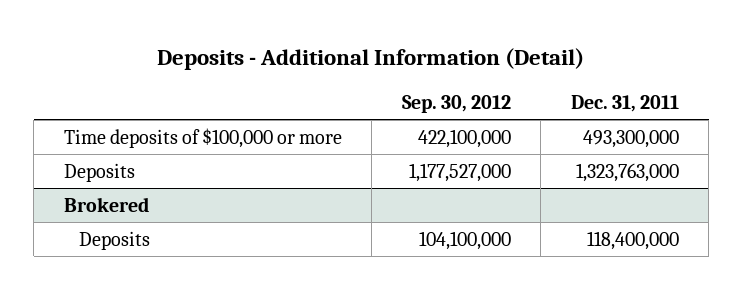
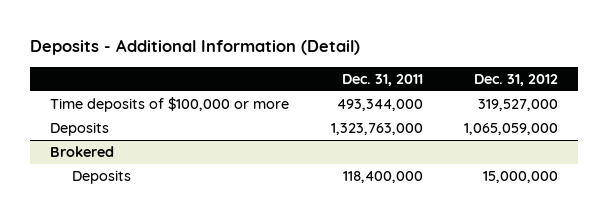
- | Sep. 30, 2012 | Dec. 31, 2011
+ | Dec. 31, 2011 | Dec. 31, 2012
- Time deposits of $100,000 or more | 422,100,000 | 493,300,000
+ Time deposits of $100,000 or more | 493,344,000 | 319,527,000

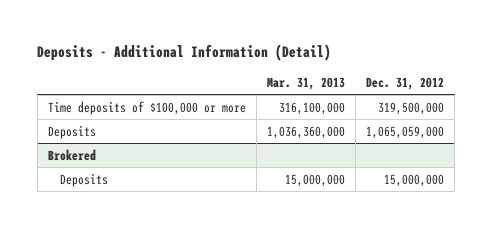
- | Dec. 31, 2011 | Dec. 31, 2012
+ | Mar. 31, 2013 | Dec. 31, 2012
- Time deposits of $100,000 or more | 493,344,000 | 319,527,000
+ Time deposits of $100,000 or more | 316,100,000 | 319,500,000

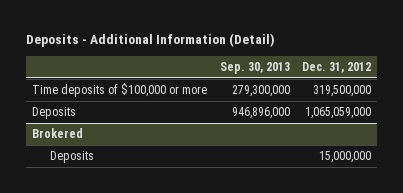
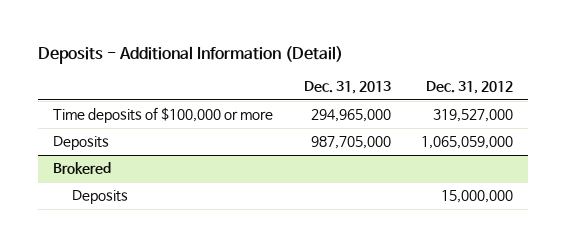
- | Sep. 30, 2013 | Dec. 31, 2012
+ | Dec. 31, 2013 | Dec. 31, 2012
- Time deposits of $100,000 or more | 279,300,000 | 319,500,000
+ Time deposits of $100,000 or more | 294,965,000 | 319,527,000

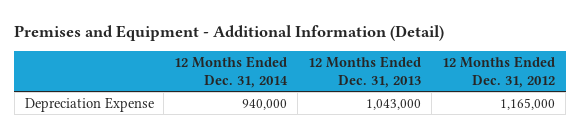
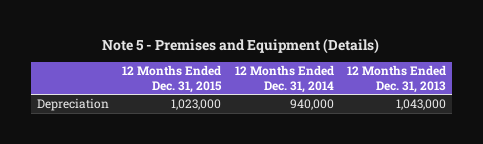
- Premises and Equipment - Additional Information (Detail)
+ Note 5 - Premises and Equipment (Details)
- | 12 Months Ended Dec. 31, 2014 | 12 Months Ended Dec. 31, 2013 | 12 Months Ended Dec. 31, 2012
+ | 12 Months Ended Dec. 31, 2015 | 12 Months Ended Dec. 31, 2014 | 12 Months Ended Dec. 31, 2013
- Depreciation Expense | 940,000 | 1,043,000 | 1,165,000
+ Depreciation | 1,023,000 | 940,000 | 1,043,000

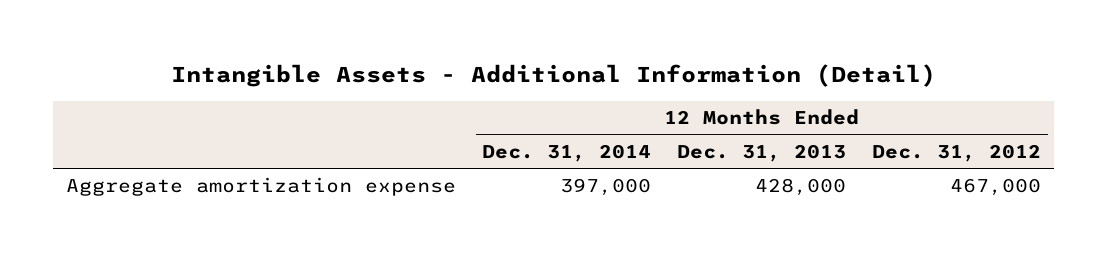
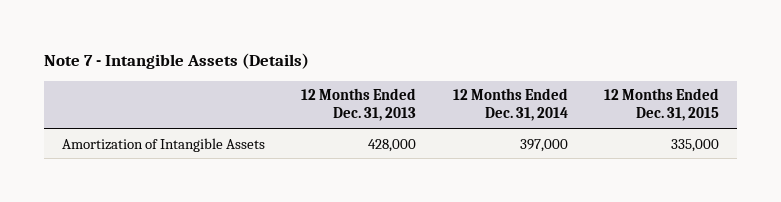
- Intangible Assets - Additional Information (Detail)
+ Note 7 - Intangible Assets (Details)
- | 12 Months Ended Dec. 31, 2014 | 12 Months Ended Dec. 31, 2013 | 12 Months Ended Dec. 31, 2012
+ | 12 Months Ended Dec. 31, 2013 | 12 Months Ended Dec. 31, 2014 | 12 Months Ended Dec. 31, 2015
- Aggregate amortization expense | 397,000 | 428,000 | 467,000
+ Amortization of Intangible Assets | 428,000 | 397,000 | 335,000

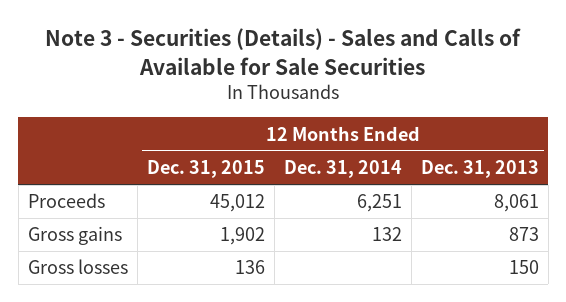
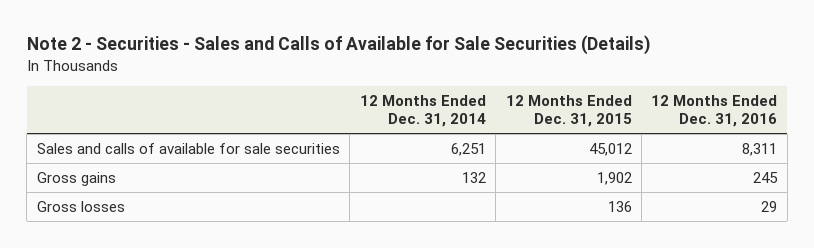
- Note 3 - Securities (Details) - Sales and Calls of Available for Sale Securities
+ Note 2 - Securities - Sales and Calls of Available for Sale Securities (Details)
- | 12 Months Ended Dec. 31, 2015 | 12 Months Ended Dec. 31, 2014 | 12 Months Ended Dec. 31, 2013
+ | 12 Months Ended Dec. 31, 2014 | 12 Months Ended Dec. 31, 2015 | 12 Months Ended Dec. 31, 2016
- Proceeds | 45,012 | 6,251 | 8,061
+ Sales and calls of available for sale securities | 6,251 | 45,012 | 8,311

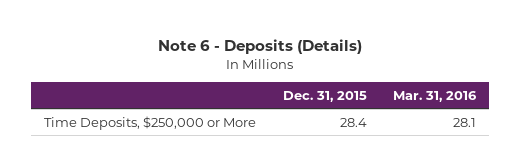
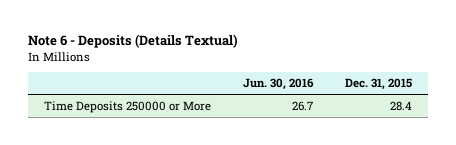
- Note 6 - Deposits (Details)
+ Note 6 - Deposits (Details Textual)
- | Dec. 31, 2015 | Mar. 31, 2016
+ | Jun. 30, 2016 | Dec. 31, 2015
- Time Deposits, $250,000 or More | 28.4 | 28.1
+ Time Deposits 250000 or More | 26.7 | 28.4

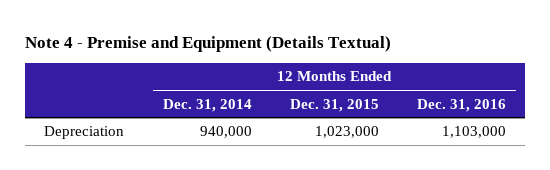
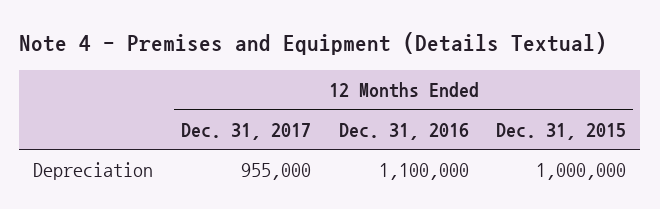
- Note 4 - Premise and Equipment (Details Textual)
+ Note 4 - Premises and Equipment (Details Textual)
- | 12 Months Ended Dec. 31, 2014 | 12 Months Ended Dec. 31, 2015 | 12 Months Ended Dec. 31, 2016
+ | 12 Months Ended Dec. 31, 2017 | 12 Months Ended Dec. 31, 2016 | 12 Months Ended Dec. 31, 2015
- Depreciation | 940,000 | 1,023,000 | 1,103,000
+ Depreciation | 955,000 | 1,100,000 | 1,000,000

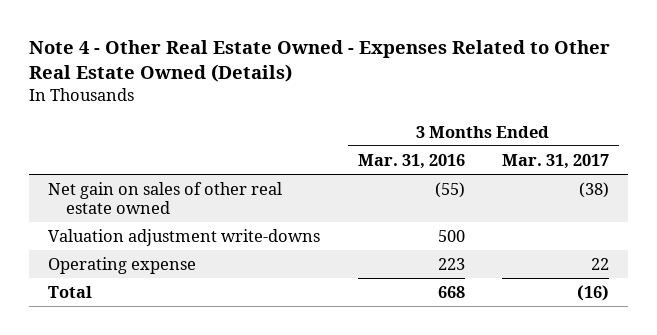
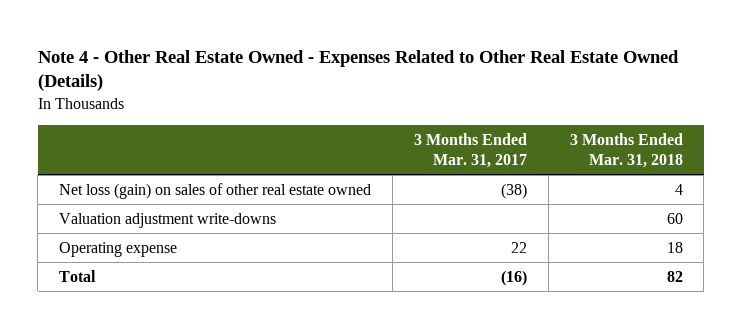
- | 3 Months Ended Mar. 31, 2016 | 3 Months Ended Mar. 31, 2017
+ | 3 Months Ended Mar. 31, 2017 | 3 Months Ended Mar. 31, 2018
- Net gain on sales of other real estate owned | (55) | (38)
+ Net loss (gain) on sales of other real estate owned | (38) | 4

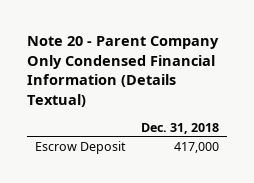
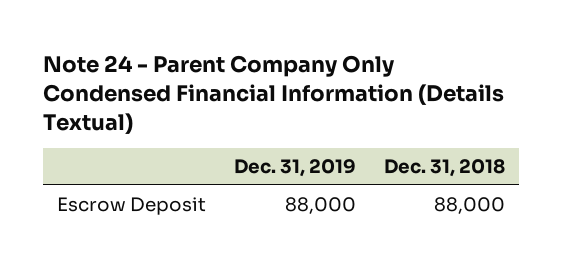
- Note 20 - Parent Company Only Condensed Financial Information (Details Textual)
+ Note 24 - Parent Company Only Condensed Financial Information (Details Textual)
- | Dec. 31, 2018
+ | Dec. 31, 2019 | Dec. 31, 2018
- Escrow Deposit | 417,000
+ Escrow Deposit | 88,000 | 88,000

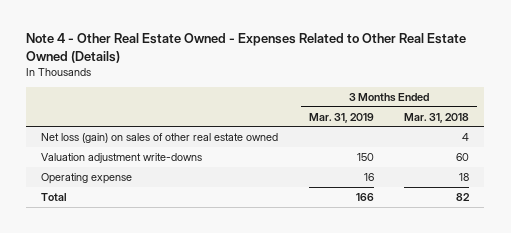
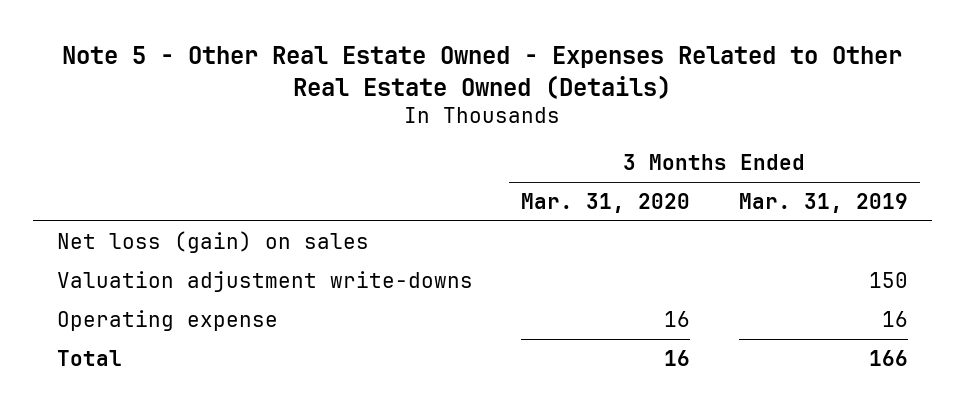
- Note 4 - Other Real Estate Owned - Expenses Related to Other Real Estate Owned (Details)
+ Note 5 - Other Real Estate Owned - Expenses Related to Other Real Estate Owned (Details)
- | 3 Months Ended Mar. 31, 2019 | 3 Months Ended Mar. 31, 2018
+ | 3 Months Ended Mar. 31, 2020 | 3 Months Ended Mar. 31, 2019
- Net loss (gain) on sales of other real estate owned | | 4
+ Net loss (gain) on sales

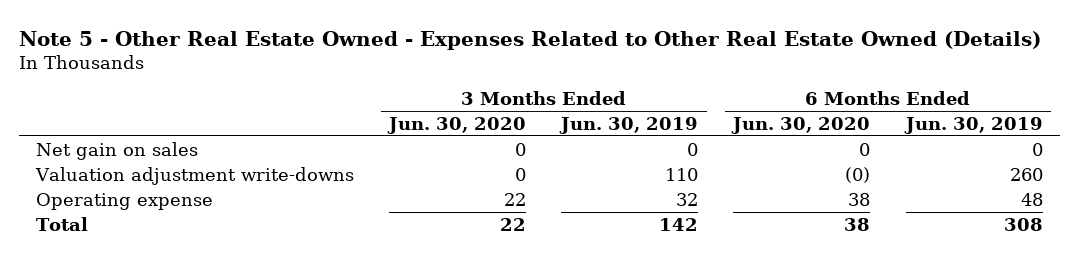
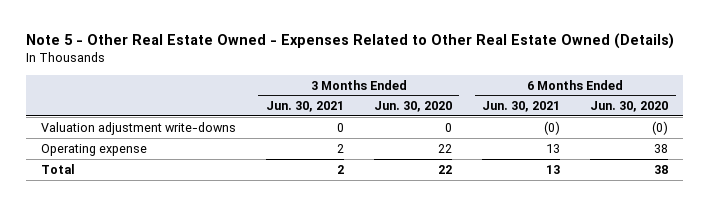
- | 3 Months Ended Jun. 30, 2020 | 3 Months Ended Jun. 30, 2019 | 6 Months Ended Jun. 30, 2020 | 6 Months Ended Jun. 30, 2019
+ | 3 Months Ended Jun. 30, 2021 | 3 Months Ended Jun. 30, 2020 | 6 Months Ended Jun. 30, 2021 | 6 Months Ended Jun. 30, 2020
- Net gain on sales | 0 | 0 | 0 | 0

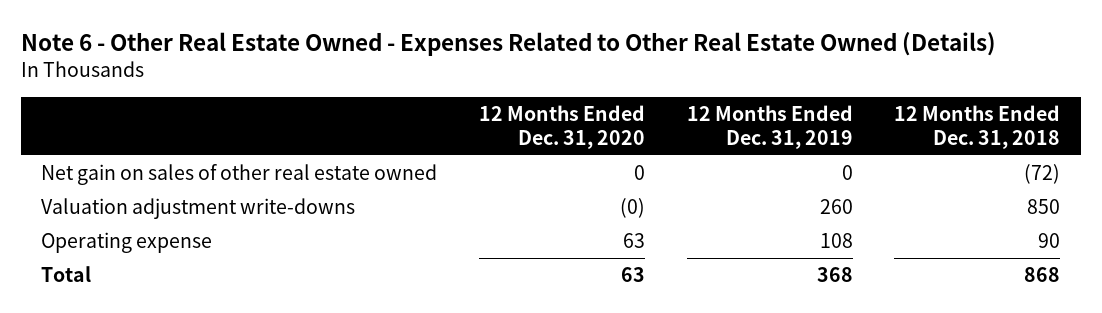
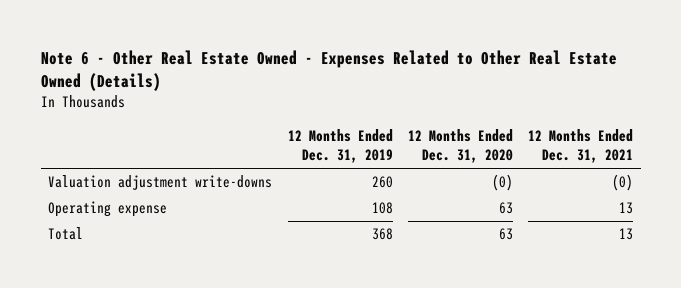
- | 12 Months Ended Dec. 31, 2020 | 12 Months Ended Dec. 31, 2019 | 12 Months Ended Dec. 31, 2018
+ | 12 Months Ended Dec. 31, 2019 | 12 Months Ended Dec. 31, 2020 | 12 Months Ended Dec. 31, 2021
- Net gain on sales of other real estate owned | 0 | 0 | (72)

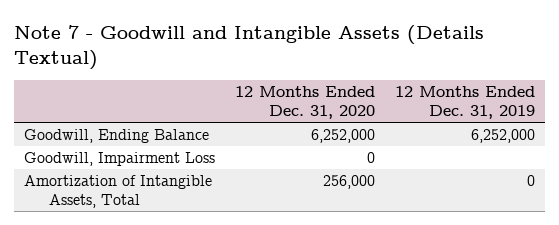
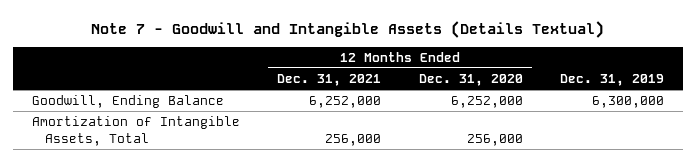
- | 12 Months Ended Dec. 31, 2020 | 12 Months Ended Dec. 31, 2019
+ | 12 Months Ended Dec. 31, 2021 | 12 Months Ended Dec. 31, 2020 | Dec. 31, 2019
- Goodwill, Impairment Loss | 0 |

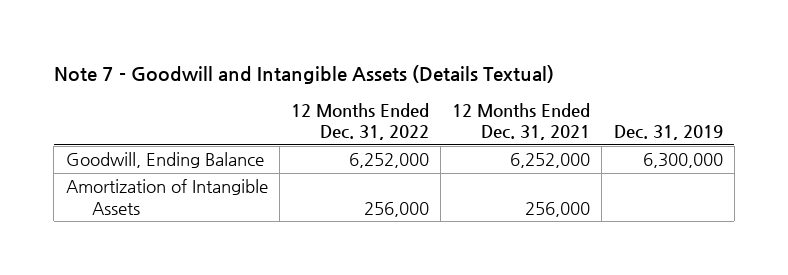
- | 12 Months Ended Dec. 31, 2021 | 12 Months Ended Dec. 31, 2020 | Dec. 31, 2019
+ | 12 Months Ended Dec. 31, 2022 | 12 Months Ended Dec. 31, 2021 | Dec. 31, 2019
- Amortization of Intangible Assets, Total | 256,000 | 256,000 |
+ Amortization of Intangible Assets | 256,000 | 256,000 |

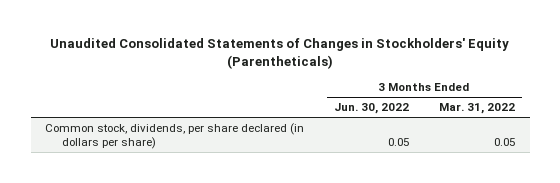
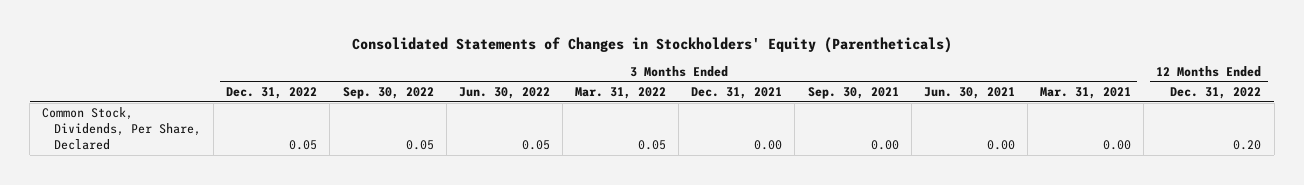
- Unaudited Consolidated Statements of Changes in Stockholders' Equity (Parentheticals)
+ Consolidated Statements of Changes in Stockholders' Equity (Parentheticals)
- | 3 Months Ended Jun. 30, 2022 | 3 Months Ended Mar. 31, 2022
+ | 3 Months Ended Dec. 31, 2022 | 3 Months Ended Sep. 30, 2022 | 3 Months Ended Jun. 30, 2022 | 3 Months Ended Mar. 31, 2022 | 3 Months Ended Dec. 31, 2021 | 3 Months Ended Sep. 30, 2021 | 3 Months Ended Jun. 30, 2021 | 3 Months Ended Mar. 31, 2021 | 12 Months Ended Dec. 31, 2022
- Common stock, dividends, per share declared (in dollars per share) | 0.05 | 0.05
+ Common Stock, Dividends, Per Share, Declared | 0.05 | 0.05 | 0.05 | 0.05 | 0.00 | 0.00 | 0.00 | 0.00 | 0.20

